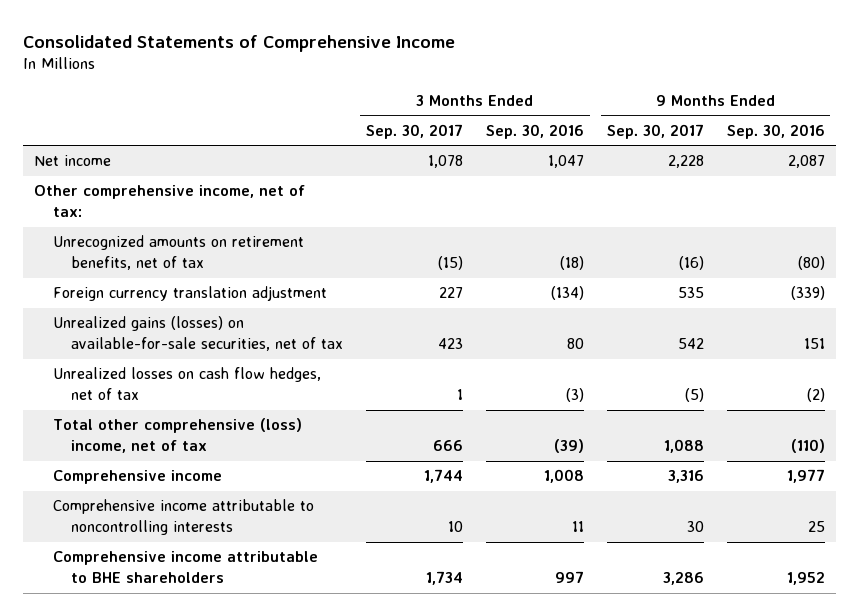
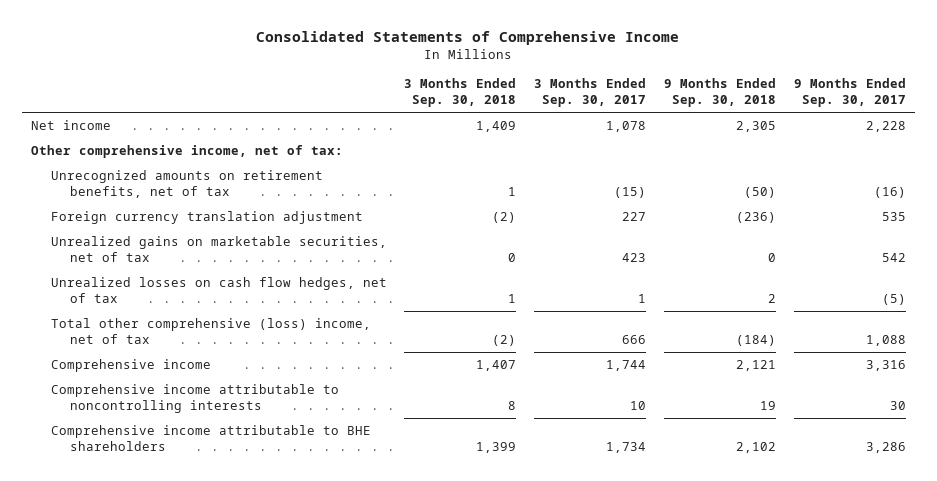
- | 3 Months Ended Sep. 30, 2017 | 3 Months Ended Sep. 30, 2016 | 9 Months Ended Sep. 30, 2017 | 9 Months Ended Sep. 30, 2016
+ | 3 Months Ended Sep. 30, 2018 | 3 Months Ended Sep. 30, 2017 | 9 Months Ended Sep. 30, 2018 | 9 Months Ended Sep. 30, 2017
- Unrealized gains (losses) on available-for-sale securities, net of tax | 423 | 80 | 542 | 151
+ Unrealized gains on marketable securities, net of tax | 0 | 423 | 0 | 542

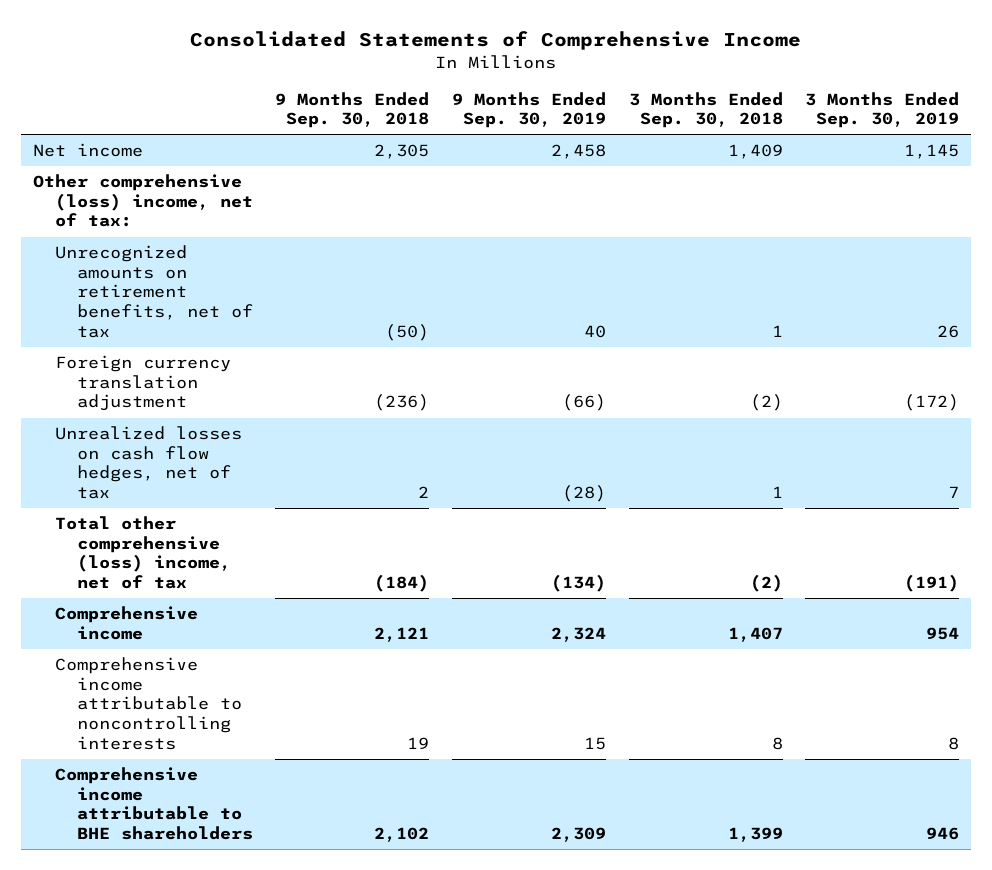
- | 3 Months Ended Sep. 30, 2018 | 3 Months Ended Sep. 30, 2017 | 9 Months Ended Sep. 30, 2018 | 9 Months Ended Sep. 30, 2017
+ | 9 Months Ended Sep. 30, 2018 | 9 Months Ended Sep. 30, 2019 | 3 Months Ended Sep. 30, 2018 | 3 Months Ended Sep. 30, 2019
- Other comprehensive income, net of tax:
+ Other comprehensive (loss) income, net of tax:
- Unrealized gains on marketable securities, net of tax | 0 | 423 | 0 | 542

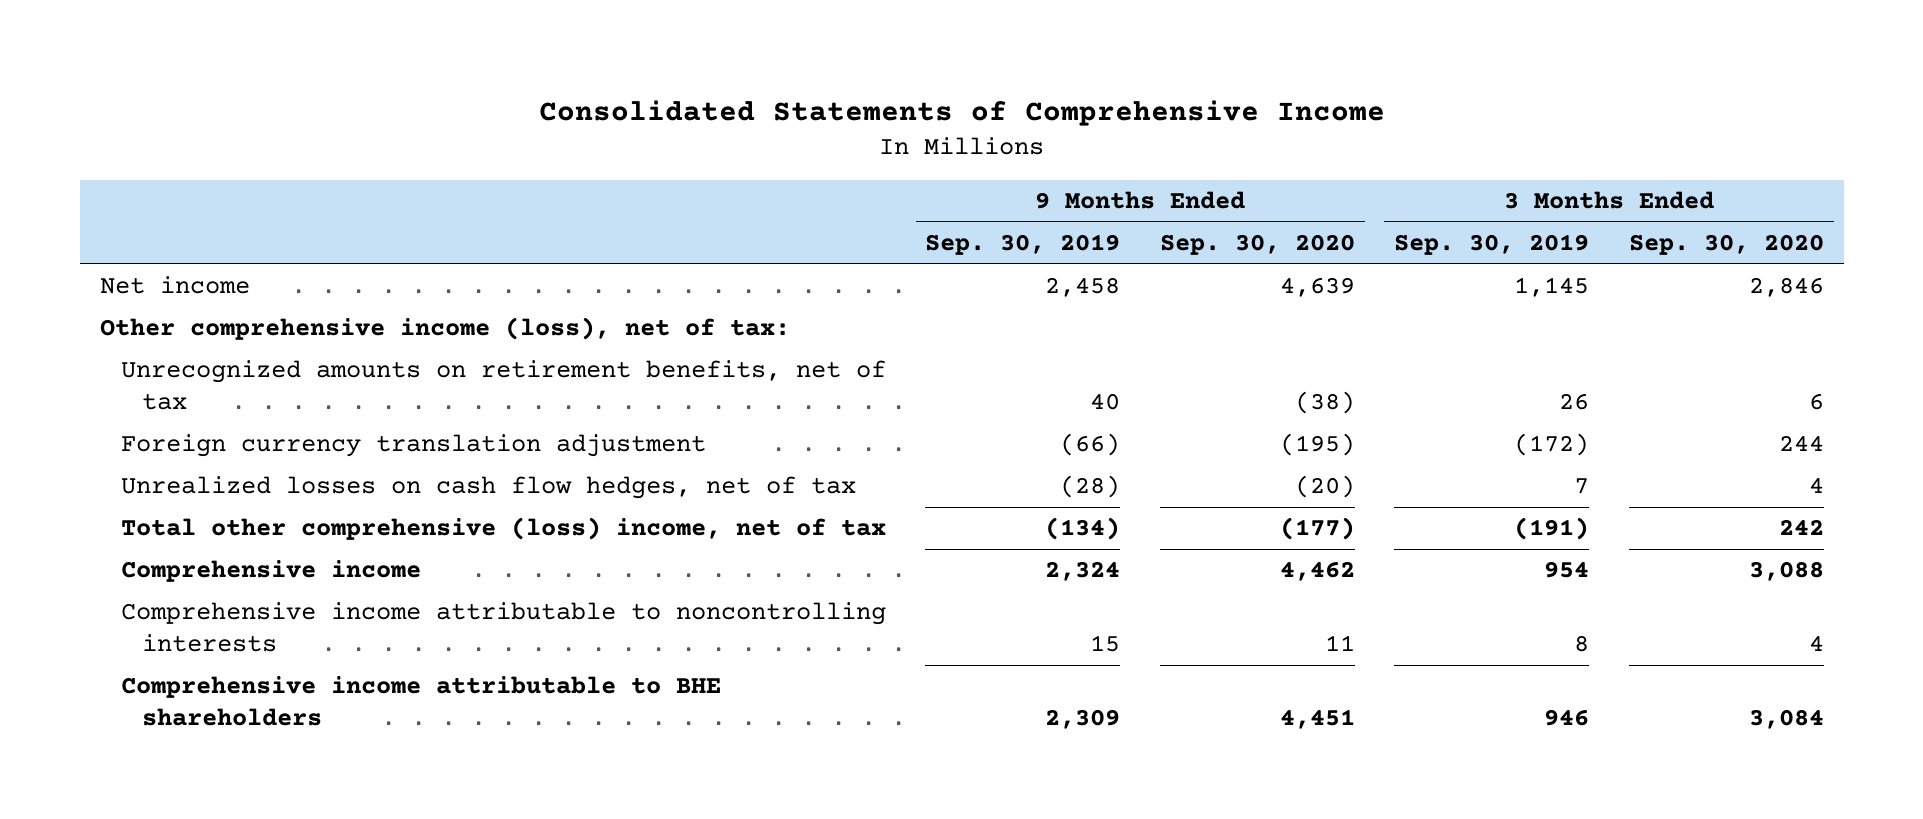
- | 9 Months Ended Sep. 30, 2018 | 9 Months Ended Sep. 30, 2019 | 3 Months Ended Sep. 30, 2018 | 3 Months Ended Sep. 30, 2019
+ | 9 Months Ended Sep. 30, 2019 | 9 Months Ended Sep. 30, 2020 | 3 Months Ended Sep. 30, 2019 | 3 Months Ended Sep. 30, 2020
- Other comprehensive (loss) income, net of tax:
+ Other comprehensive income (loss), net of tax:

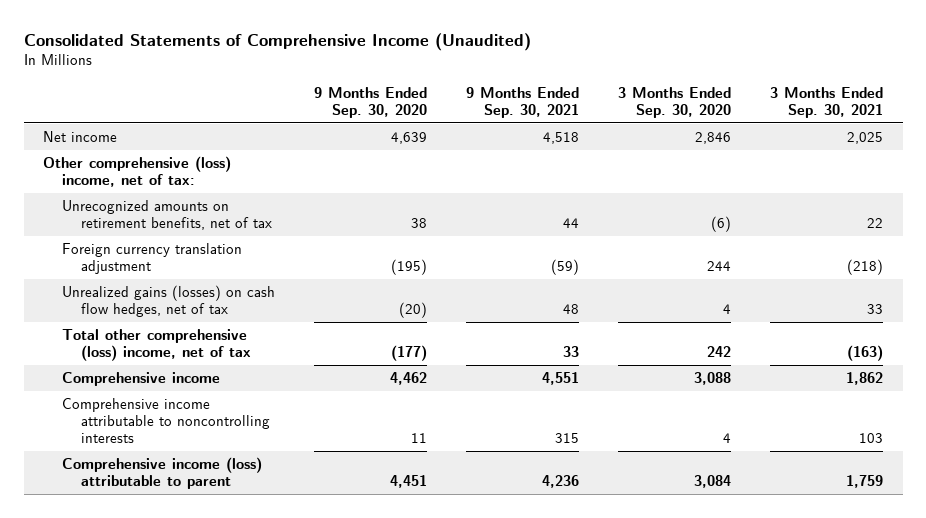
- Consolidated Statements of Comprehensive Income
+ Consolidated Statements of Comprehensive Income (Unaudited)
- | 9 Months Ended Sep. 30, 2019 | 9 Months Ended Sep. 30, 2020 | 3 Months Ended Sep. 30, 2019 | 3 Months Ended Sep. 30, 2020
+ | 9 Months Ended Sep. 30, 2020 | 9 Months Ended Sep. 30, 2021 | 3 Months Ended Sep. 30, 2020 | 3 Months Ended Sep. 30, 2021
- Other comprehensive income (loss), net of tax:
- Unrecognized amounts on retirement benefits, net of tax | 40 | (38) | 26 | 6
+ Other comprehensive (loss) income, net of tax:
+ Unrecognized amounts on retirement benefits, net of tax | 38 | 44 | (6) | 22
- Unrealized losses on cash flow hedges, net of tax | (28) | (20) | 7 | 4
+ Unrealized gains (losses) on cash flow hedges, net of tax | (20) | 48 | 4 | 33
- Comprehensive income attributable to BHE shareholders | 2,309 | 4,451 | 946 | 3,084
+ Comprehensive income (loss) attributable to parent | 4,451 | 4,236 | 3,084 | 1,759

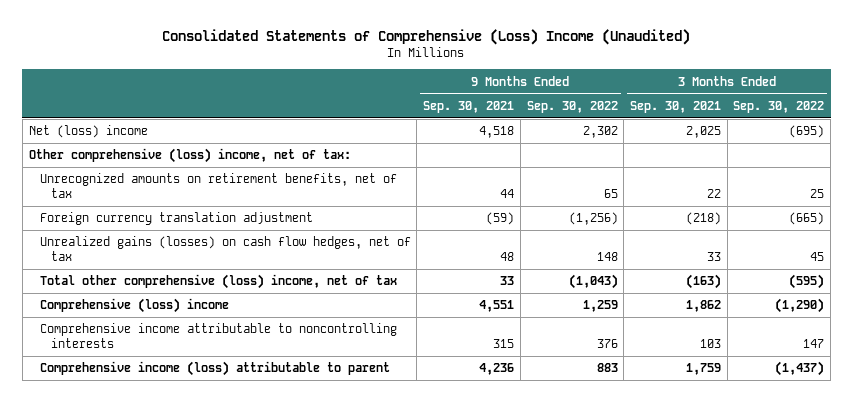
- Consolidated Statements of Comprehensive Income (Unaudited)
+ Consolidated Statements of Comprehensive (Loss) Income (Unaudited)
- | 9 Months Ended Sep. 30, 2020 | 9 Months Ended Sep. 30, 2021 | 3 Months Ended Sep. 30, 2020 | 3 Months Ended Sep. 30, 2021
+ | 9 Months Ended Sep. 30, 2021 | 9 Months Ended Sep. 30, 2022 | 3 Months Ended Sep. 30, 2021 | 3 Months Ended Sep. 30, 2022
- Net income | 4,639 | 4,518 | 2,846 | 2,025
+ Net (loss) income | 4,518 | 2,302 | 2,025 | (695)
- Comprehensive income | 4,462 | 4,551 | 3,088 | 1,862
+ Comprehensive (loss) income | 4,551 | 1,259 | 1,862 | (1,290)

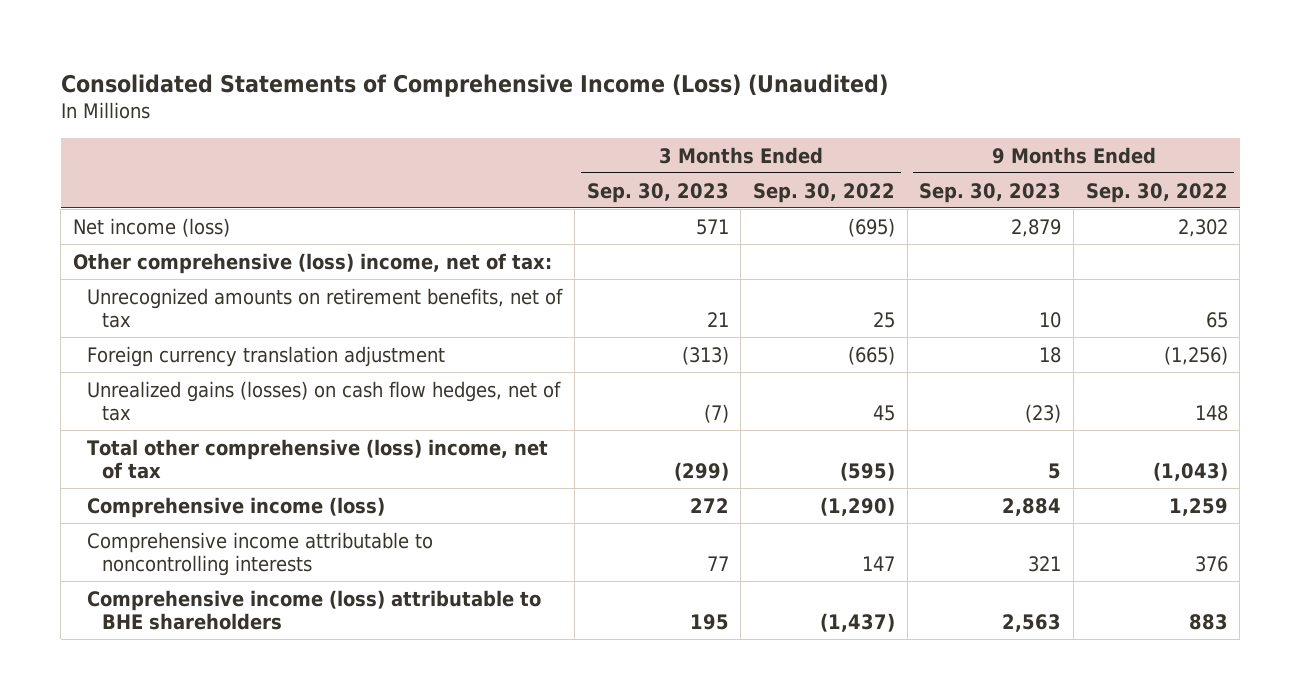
- Consolidated Statements of Comprehensive (Loss) Income (Unaudited)
+ Consolidated Statements of Comprehensive Income (Loss) (Unaudited)
- | 9 Months Ended Sep. 30, 2021 | 9 Months Ended Sep. 30, 2022 | 3 Months Ended Sep. 30, 2021 | 3 Months Ended Sep. 30, 2022
+ | 3 Months Ended Sep. 30, 2023 | 3 Months Ended Sep. 30, 2022 | 9 Months Ended Sep. 30, 2023 | 9 Months Ended Sep. 30, 2022
- Net (loss) income | 4,518 | 2,302 | 2,025 | (695)
+ Net income (loss) | 571 | (695) | 2,879 | 2,302
- Comprehensive (loss) income | 4,551 | 1,259 | 1,862 | (1,290)
+ Comprehensive income (loss) | 272 | (1,290) | 2,884 | 1,259
- Comprehensive income (loss) attributable to parent | 4,236 | 883 | 1,759 | (1,437)
+ Comprehensive income (loss) attributable to BHE shareholders | 195 | (1,437) | 2,563 | 883

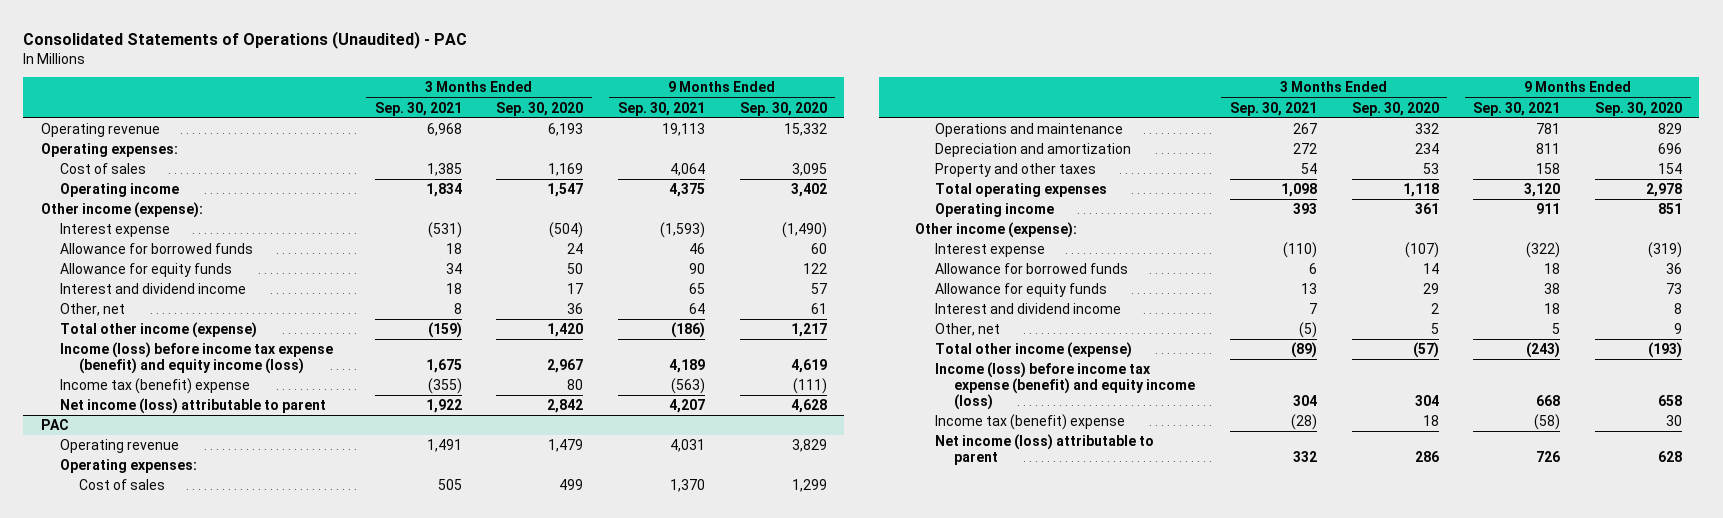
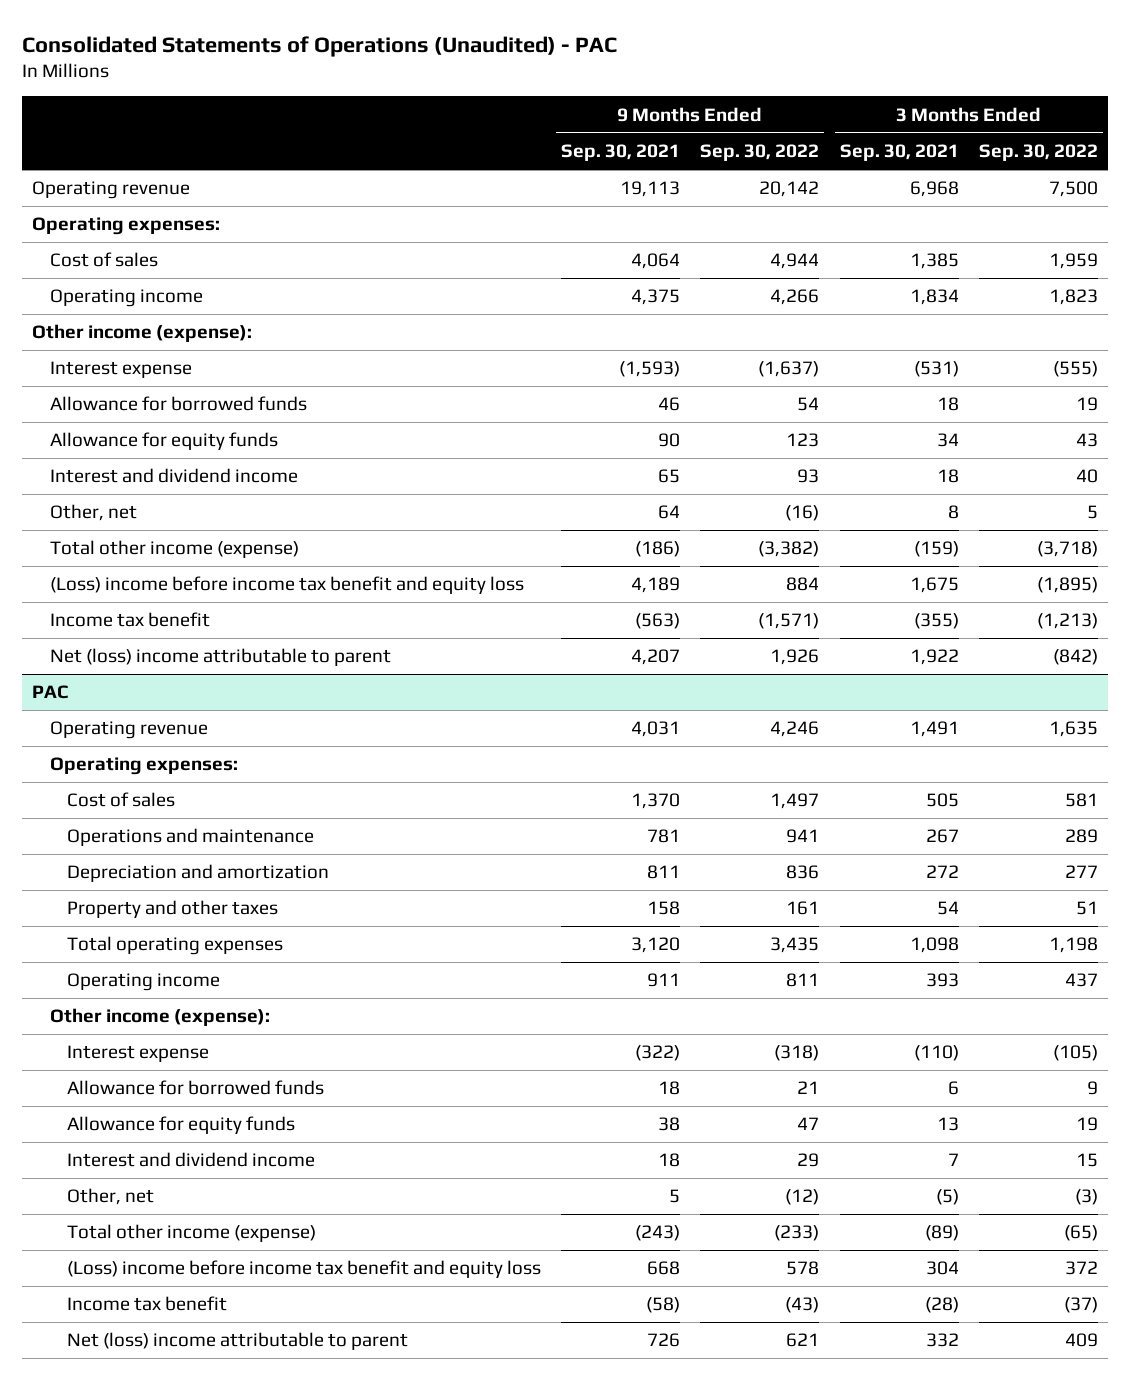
- | 3 Months Ended Sep. 30, 2021 | 3 Months Ended Sep. 30, 2020 | 9 Months Ended Sep. 30, 2021 | 9 Months Ended Sep. 30, 2020
+ | 9 Months Ended Sep. 30, 2021 | 9 Months Ended Sep. 30, 2022 | 3 Months Ended Sep. 30, 2021 | 3 Months Ended Sep. 30, 2022
- Income (loss) before income tax expense (benefit) and equity income (loss) | 1,675 | 2,967 | 4,189 | 4,619
- Income tax (benefit) expense | (355) | 80 | (563) | (111)
- Net income (loss) attributable to parent | 1,922 | 2,842 | 4,207 | 4,628
+ (Loss) income before income tax benefit and equity loss | 4,189 | 884 | 1,675 | (1,895)
+ Income tax benefit | (563) | (1,571) | (355) | (1,213)
+ Net (loss) income attributable to parent | 4,207 | 1,926 | 1,922 | (842)
@ PAC
- Income (loss) before income tax expense (benefit) and equity income (loss) | 304 | 304 | 668 | 658
- Income tax (benefit) expense | (28) | 18 | (58) | 30
- Net income (loss) attributable to parent | 332 | 286 | 726 | 628
+ (Loss) income before income tax benefit and equity loss | 668 | 578 | 304 | 372
+ Income tax benefit | (58) | (43) | (28) | (37)
+ Net (loss) income attributable to parent | 726 | 621 | 332 | 409

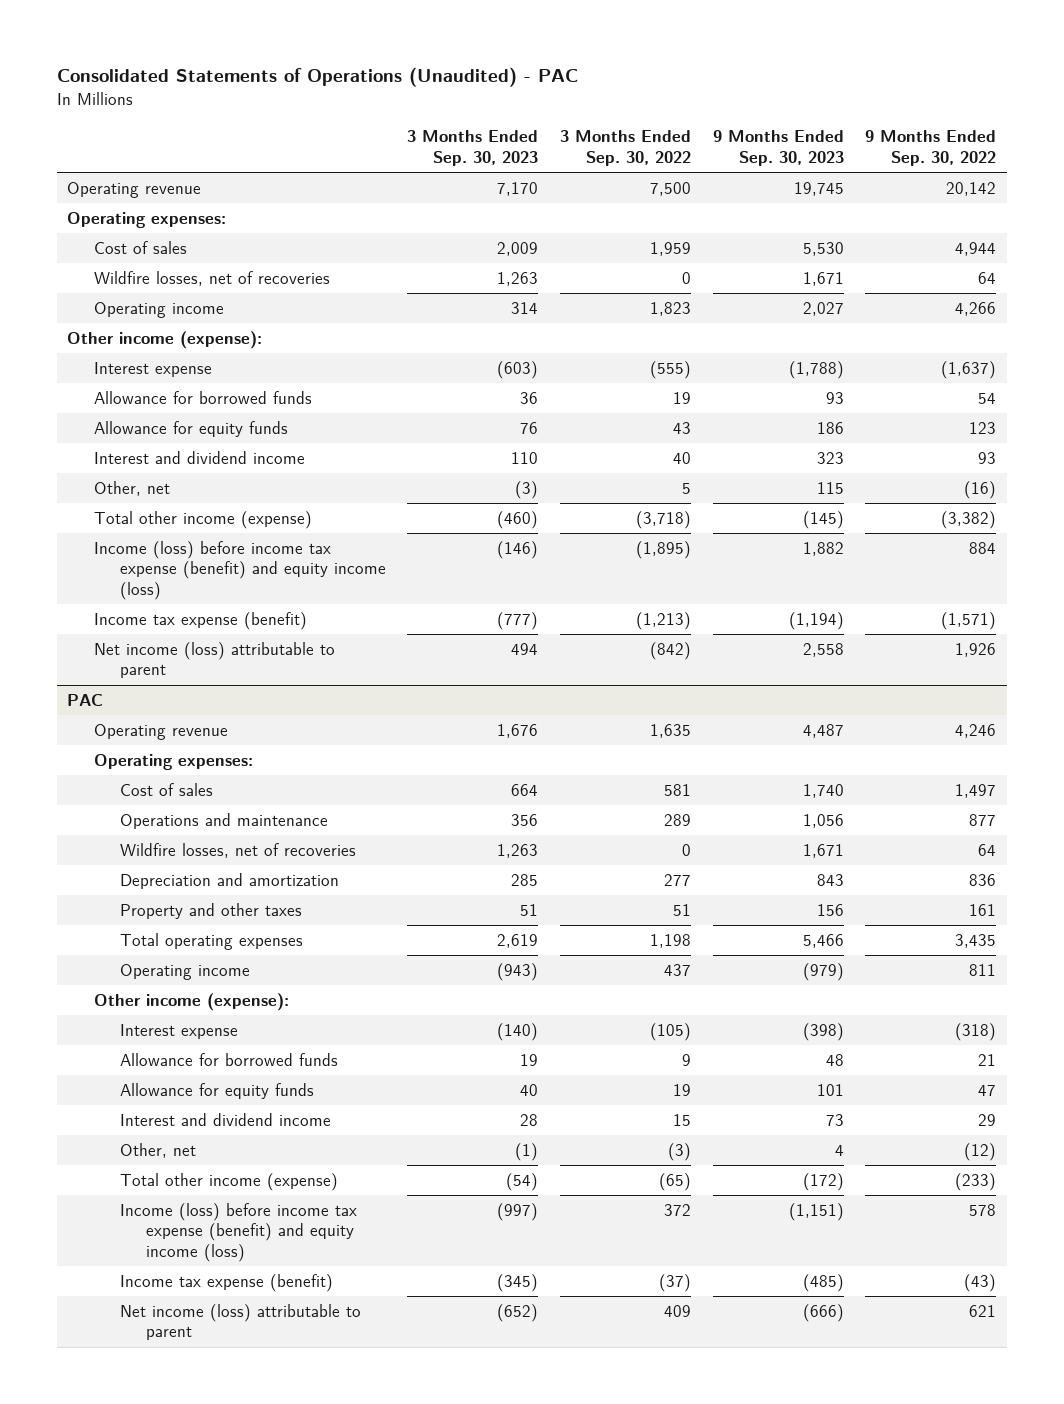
- | 9 Months Ended Sep. 30, 2021 | 9 Months Ended Sep. 30, 2022 | 3 Months Ended Sep. 30, 2021 | 3 Months Ended Sep. 30, 2022
+ | 3 Months Ended Sep. 30, 2023 | 3 Months Ended Sep. 30, 2022 | 9 Months Ended Sep. 30, 2023 | 9 Months Ended Sep. 30, 2022
+ Wildfire losses, net of recoveries | 1,263 | 0 | 1,671 | 64
- (Loss) income before income tax benefit and equity loss | 4,189 | 884 | 1,675 | (1,895)
- Income tax benefit | (563) | (1,571) | (355) | (1,213)
- Net (loss) income attributable to parent | 4,207 | 1,926 | 1,922 | (842)
+ Income (loss) before income tax expense (benefit) and equity income (loss) | (146) | (1,895) | 1,882 | 884
+ Income tax expense (benefit) | (777) | (1,213) | (1,194) | (1,571)
+ Net income (loss) attributable to parent | 494 | (842) | 2,558 | 1,926
@ PAC
- Operations and maintenance | 781 | 941 | 267 | 289
+ Operations and maintenance | 356 | 289 | 1,056 | 877
+ Wildfire losses, net of recoveries | 1,263 | 0 | 1,671 | 64
- (Loss) income before income tax benefit and equity loss | 668 | 578 | 304 | 372
- Income tax benefit | (58) | (43) | (28) | (37)
- Net (loss) income attributable to parent | 726 | 621 | 332 | 409
+ Income (loss) before income tax expense (benefit) and equity income (loss) | (997) | 372 | (1,151) | 578
+ Income tax expense (benefit) | (345) | (37) | (485) | (43)
+ Net income (loss) attributable to parent | (652) | 409 | (666) | 621

